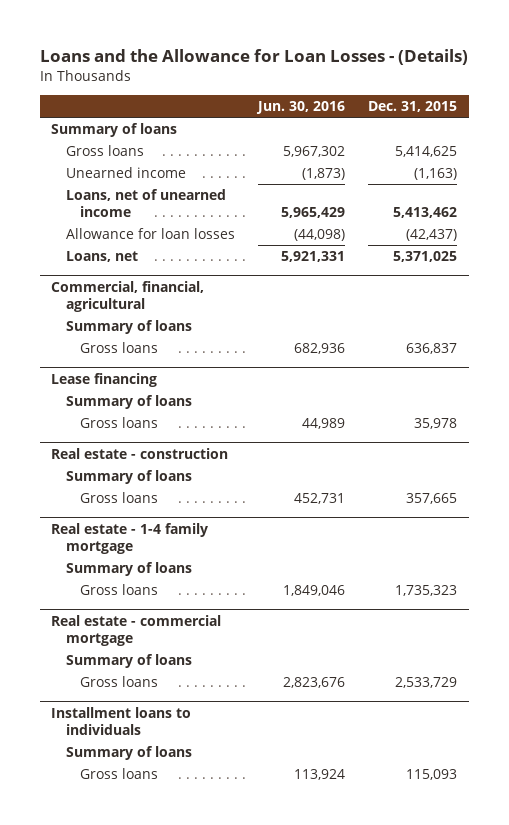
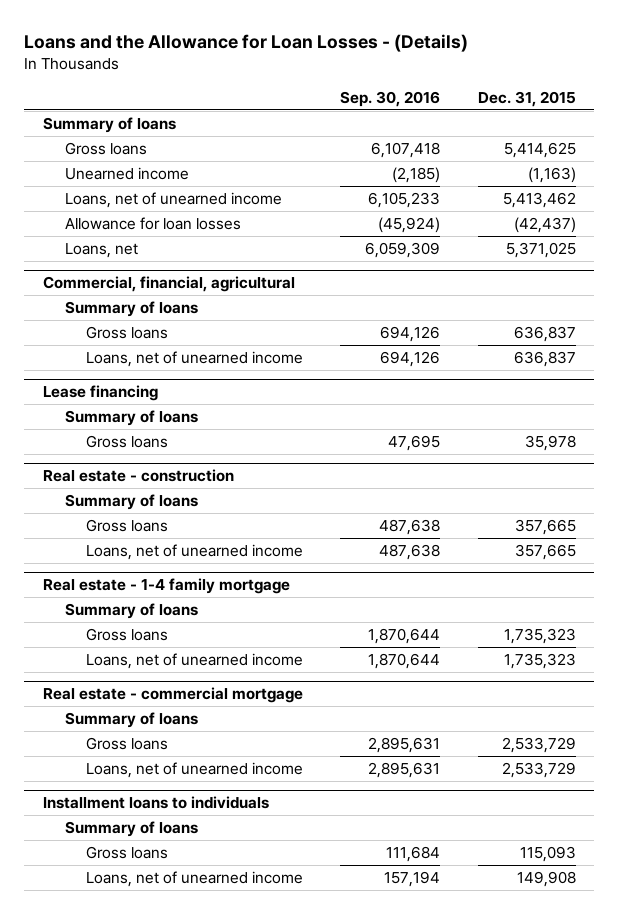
- | Jun. 30, 2016 | Dec. 31, 2015
+ | Sep. 30, 2016 | Dec. 31, 2015
@ Commercial, financial, agricultural
+ Loans, net of unearned income | 694,126 | 636,837
@ Real estate - construction
+ Loans, net of unearned income | 487,638 | 357,665
@ Real estate - 1-4 family mortgage
+ Loans, net of unearned income | 1,870,644 | 1,735,323
@ Real estate - commercial mortgage
+ Loans, net of unearned income | 2,895,631 | 2,533,729
@ Installment loans to individuals
+ Loans, net of unearned income | 157,194 | 149,908

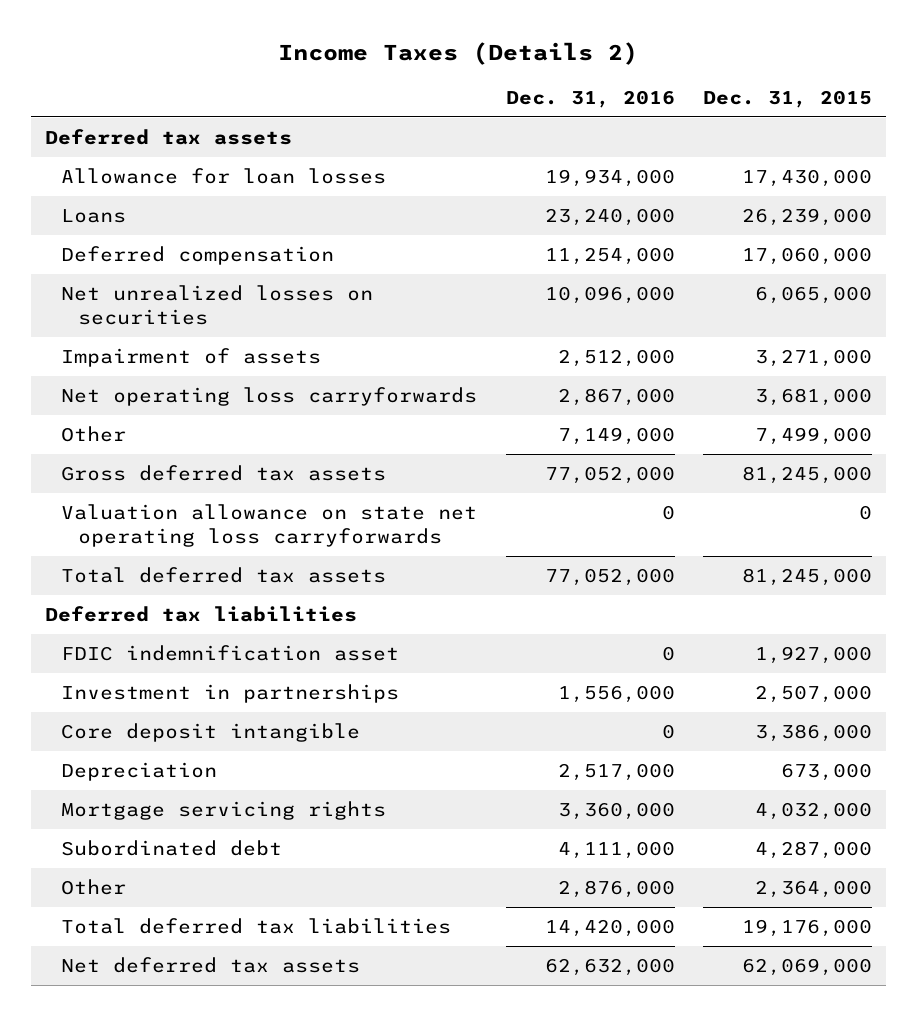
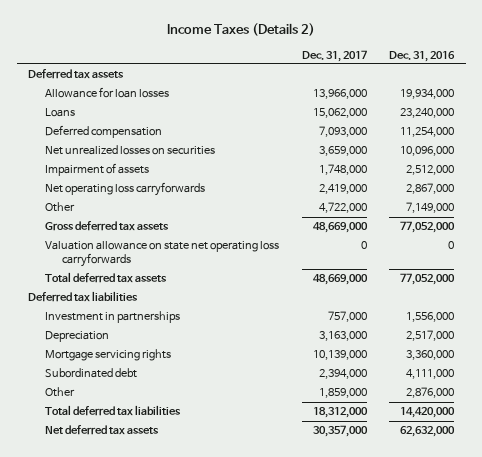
- | Dec. 31, 2016 | Dec. 31, 2015
+ | Dec. 31, 2017 | Dec. 31, 2016
- FDIC indemnification asset | 0 | 1,927,000
- Core deposit intangible | 0 | 3,386,000

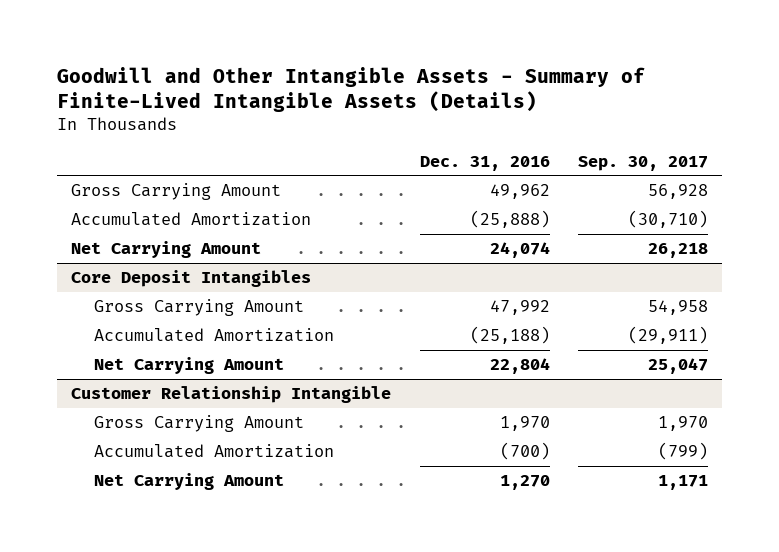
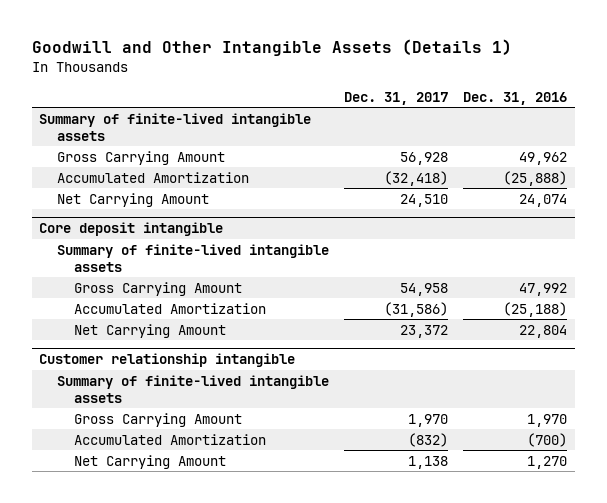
- Goodwill and Other Intangible Assets - Summary of Finite-Lived Intangible Assets (Details)
+ Goodwill and Other Intangible Assets (Details 1)
- | Dec. 31, 2016 | Sep. 30, 2017
+ | Dec. 31, 2017 | Dec. 31, 2016
+ Summary of finite-lived intangible assets
- Core Deposit Intangibles
+ Core deposit intangible
+ Summary of finite-lived intangible assets
- Customer Relationship Intangible
+ Customer relationship intangible
+ Summary of finite-lived intangible assets

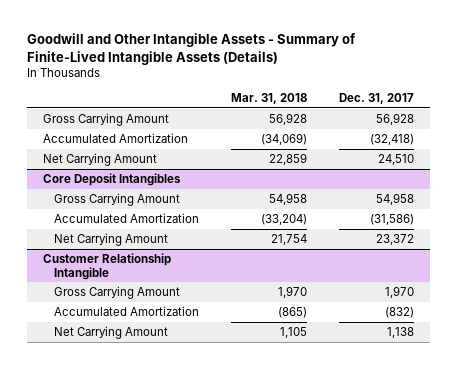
- Goodwill and Other Intangible Assets (Details 1)
+ Goodwill and Other Intangible Assets - Summary of Finite-Lived Intangible Assets (Details)
- | Dec. 31, 2017 | Dec. 31, 2016
+ | Mar. 31, 2018 | Dec. 31, 2017
- Summary of finite-lived intangible assets
- Core deposit intangible
- Summary of finite-lived intangible assets
+ Core Deposit Intangibles
- Customer relationship intangible
- Summary of finite-lived intangible assets
+ Customer Relationship Intangible

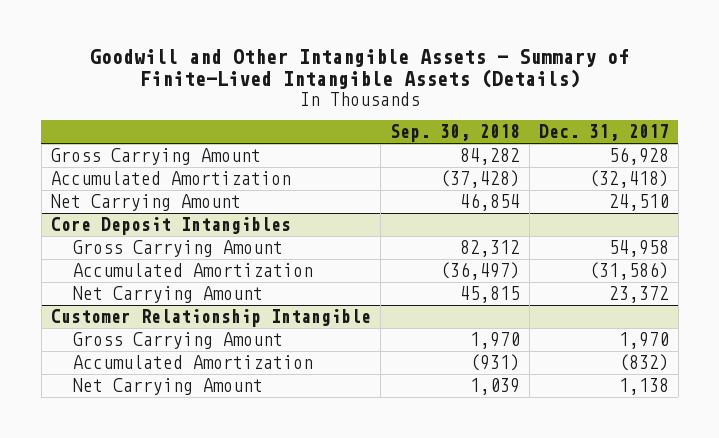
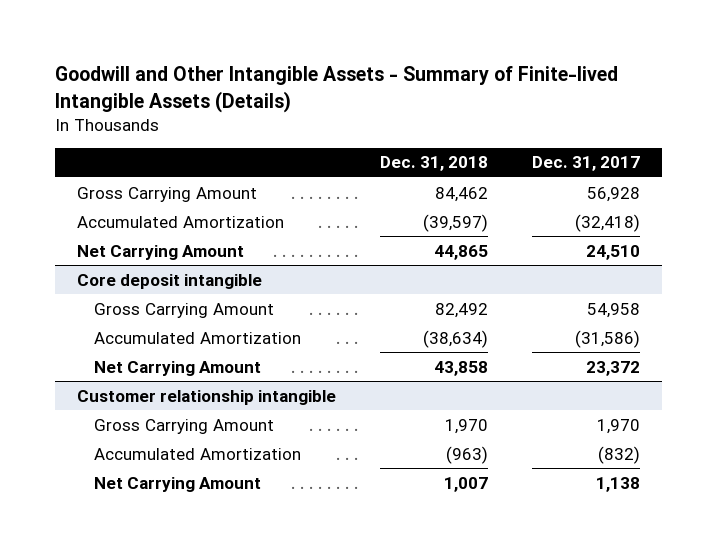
- Goodwill and Other Intangible Assets - Summary of Finite-Lived Intangible Assets (Details)
+ Goodwill and Other Intangible Assets - Summary of Finite-lived Intangible Assets (Details)
- | Sep. 30, 2018 | Dec. 31, 2017
+ | Dec. 31, 2018 | Dec. 31, 2017
- Core Deposit Intangibles
+ Core deposit intangible
- Customer Relationship Intangible
+ Customer relationship intangible

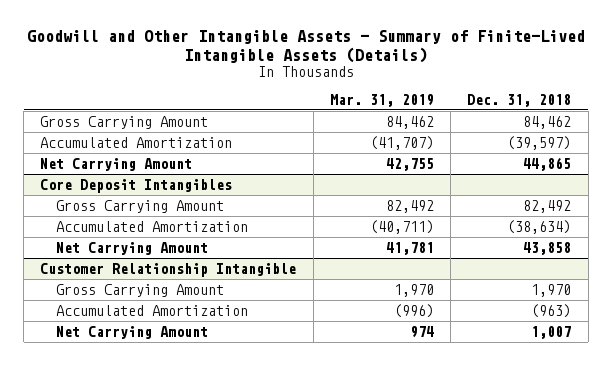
- Goodwill and Other Intangible Assets - Summary of Finite-lived Intangible Assets (Details)
+ Goodwill and Other Intangible Assets - Summary of Finite-Lived Intangible Assets (Details)
- | Dec. 31, 2018 | Dec. 31, 2017
+ | Mar. 31, 2019 | Dec. 31, 2018
- Core deposit intangible
+ Core Deposit Intangibles
- Customer relationship intangible
+ Customer Relationship Intangible

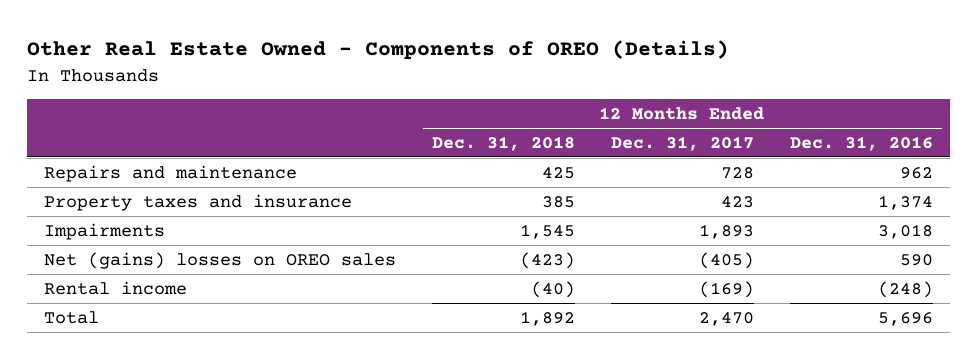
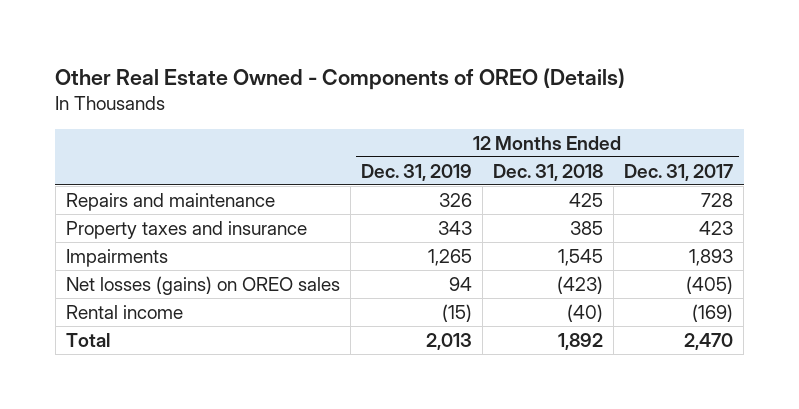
- | 12 Months Ended Dec. 31, 2018 | 12 Months Ended Dec. 31, 2017 | 12 Months Ended Dec. 31, 2016
+ | 12 Months Ended Dec. 31, 2019 | 12 Months Ended Dec. 31, 2018 | 12 Months Ended Dec. 31, 2017
- Net (gains) losses on OREO sales | (423) | (405) | 590
+ Net losses (gains) on OREO sales | 94 | (423) | (405)

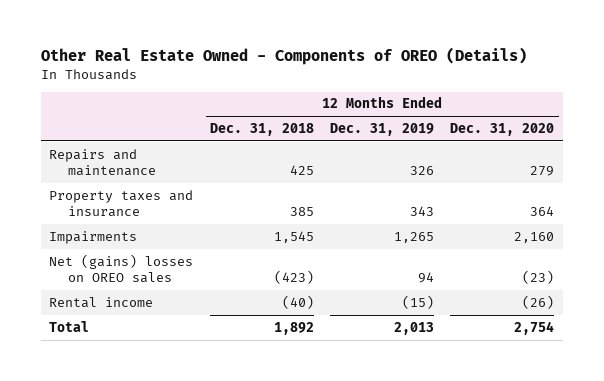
- | 12 Months Ended Dec. 31, 2019 | 12 Months Ended Dec. 31, 2018 | 12 Months Ended Dec. 31, 2017
+ | 12 Months Ended Dec. 31, 2018 | 12 Months Ended Dec. 31, 2019 | 12 Months Ended Dec. 31, 2020
- Net losses (gains) on OREO sales | 94 | (423) | (405)
+ Net (gains) losses on OREO sales | (423) | 94 | (23)

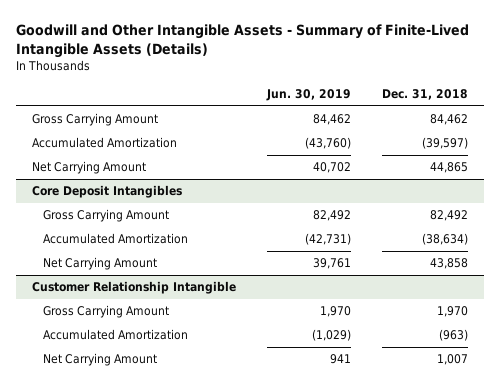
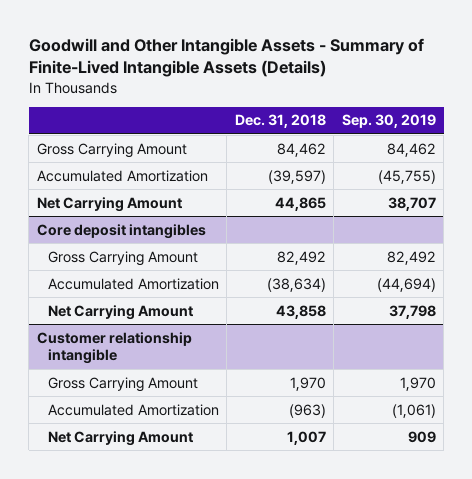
- | Jun. 30, 2019 | Dec. 31, 2018
+ | Dec. 31, 2018 | Sep. 30, 2019
- Core Deposit Intangibles
+ Core deposit intangibles
- Customer Relationship Intangible
+ Customer relationship intangible

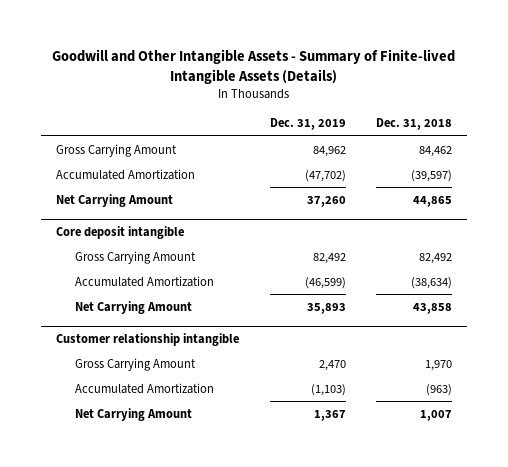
- Goodwill and Other Intangible Assets - Summary of Finite-Lived Intangible Assets (Details)
+ Goodwill and Other Intangible Assets - Summary of Finite-lived Intangible Assets (Details)
- | Dec. 31, 2018 | Sep. 30, 2019
+ | Dec. 31, 2019 | Dec. 31, 2018
- Core deposit intangibles
+ Core deposit intangible

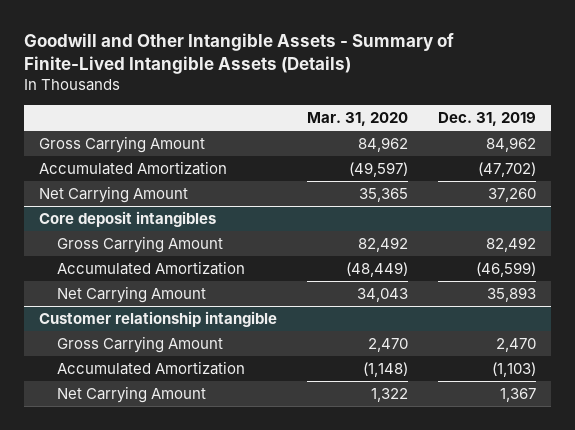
- Goodwill and Other Intangible Assets - Summary of Finite-lived Intangible Assets (Details)
+ Goodwill and Other Intangible Assets - Summary of Finite-Lived Intangible Assets (Details)
- | Dec. 31, 2019 | Dec. 31, 2018
+ | Mar. 31, 2020 | Dec. 31, 2019
- Core deposit intangible
+ Core deposit intangibles

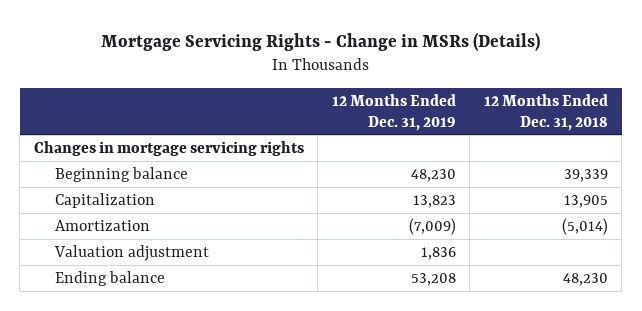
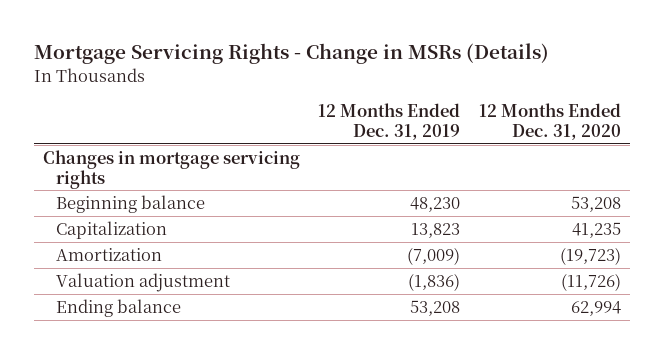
- | 12 Months Ended Dec. 31, 2019 | 12 Months Ended Dec. 31, 2018
+ | 12 Months Ended Dec. 31, 2019 | 12 Months Ended Dec. 31, 2020
- Valuation adjustment | 1,836 |
+ Valuation adjustment | (1,836) | (11,726)

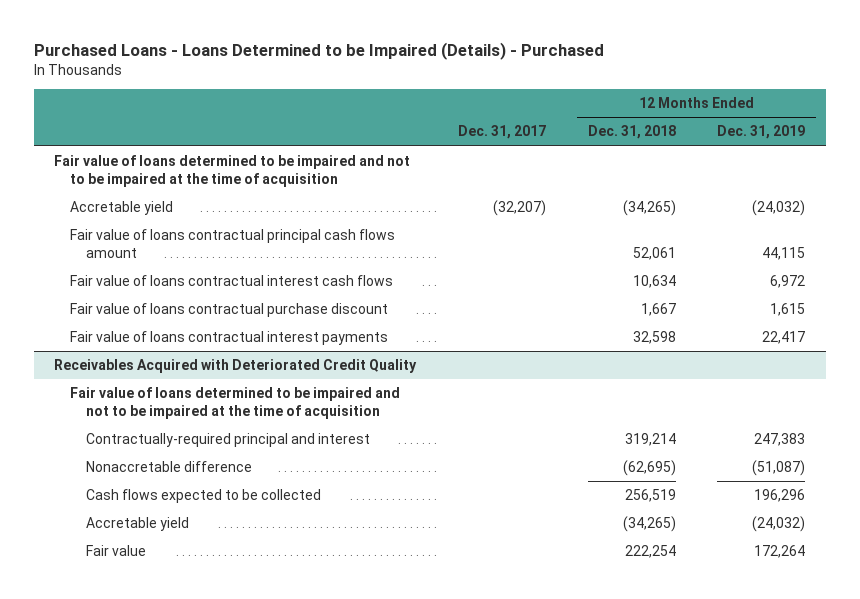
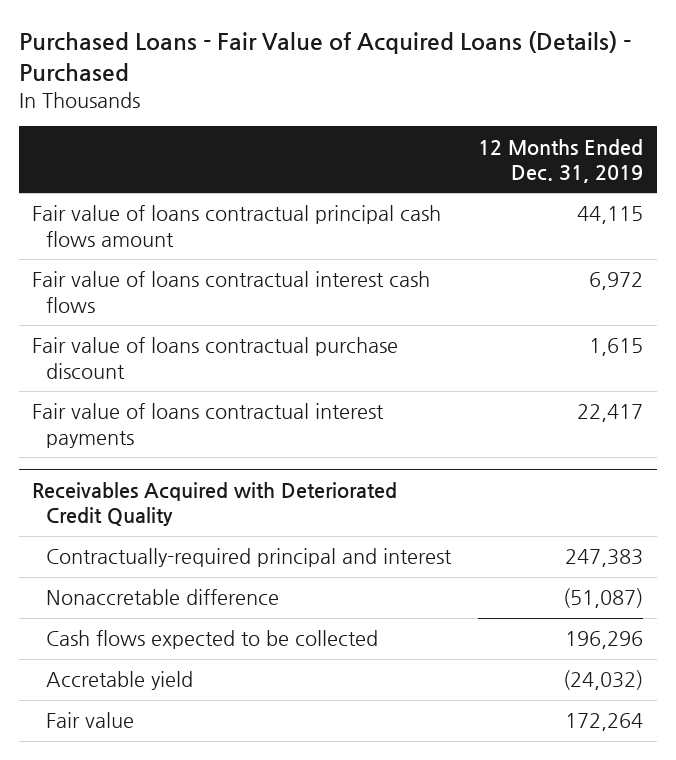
- Purchased Loans - Loans Determined to be Impaired (Details) - Purchased
+ Purchased Loans - Fair Value of Acquired Loans (Details) - Purchased
- | Dec. 31, 2017 | 12 Months Ended Dec. 31, 2018 | 12 Months Ended Dec. 31, 2019
+ | 12 Months Ended Dec. 31, 2019
- Fair value of loans determined to be impaired and not to be impaired at the time of acquisition
- Accretable yield | (32,207) | (34,265) | (24,032)
@ Receivables Acquired with Deteriorated Credit Quality
- Fair value of loans determined to be impaired and not to be impaired at the time of acquisition

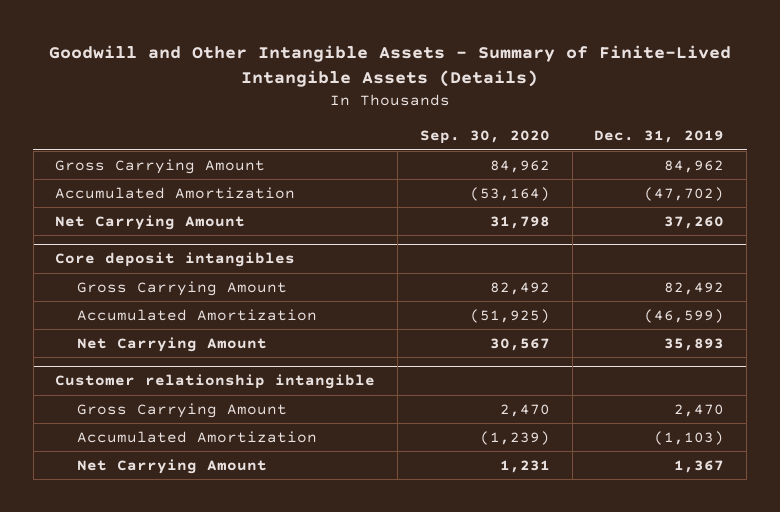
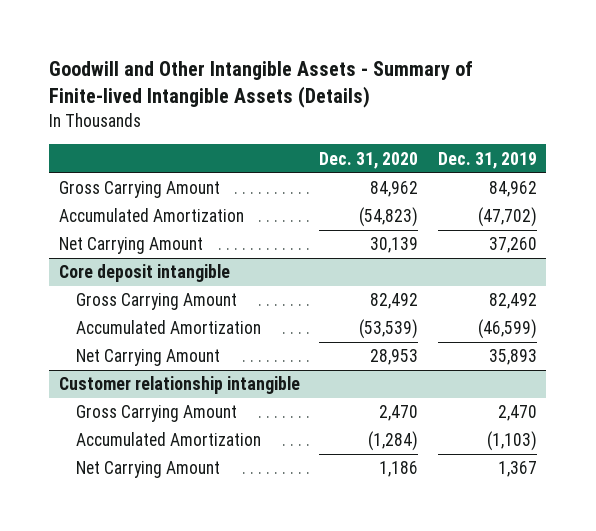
- Goodwill and Other Intangible Assets - Summary of Finite-Lived Intangible Assets (Details)
+ Goodwill and Other Intangible Assets - Summary of Finite-lived Intangible Assets (Details)
- | Sep. 30, 2020 | Dec. 31, 2019
+ | Dec. 31, 2020 | Dec. 31, 2019
- Core deposit intangibles
+ Core deposit intangible

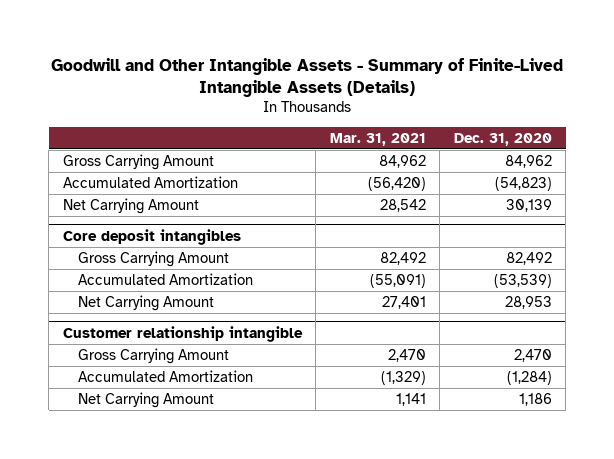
- Goodwill and Other Intangible Assets - Summary of Finite-lived Intangible Assets (Details)
+ Goodwill and Other Intangible Assets - Summary of Finite-Lived Intangible Assets (Details)
- | Dec. 31, 2020 | Dec. 31, 2019
+ | Mar. 31, 2021 | Dec. 31, 2020
- Core deposit intangible
+ Core deposit intangibles

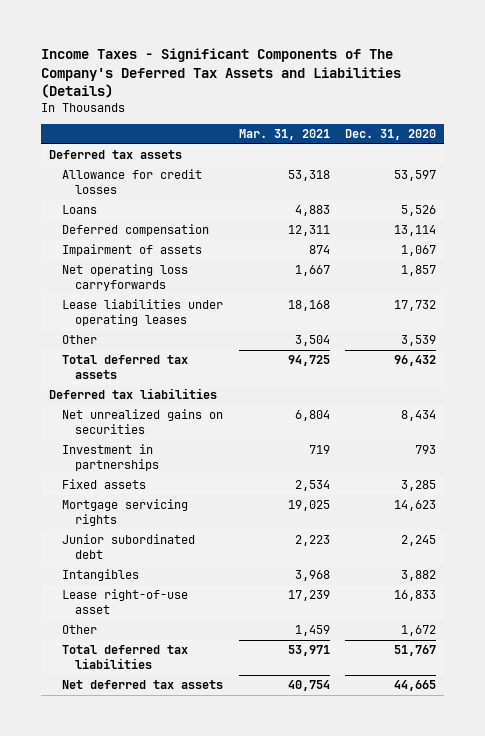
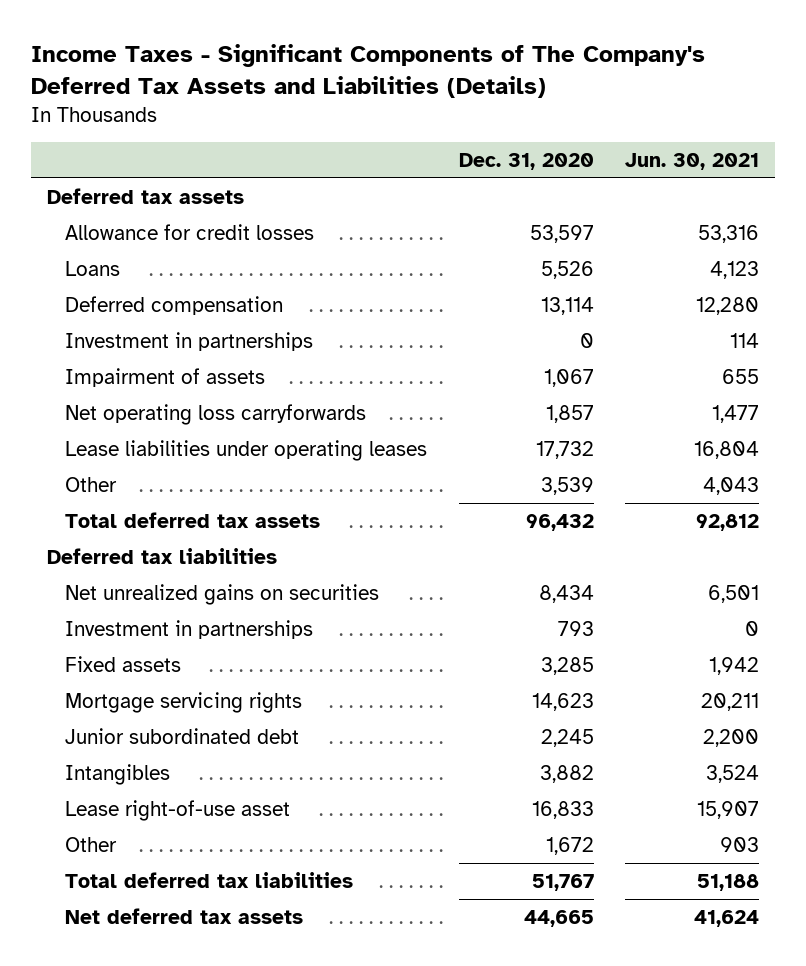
- | Mar. 31, 2021 | Dec. 31, 2020
+ | Dec. 31, 2020 | Jun. 30, 2021
+ Investment in partnerships | 0 | 114

